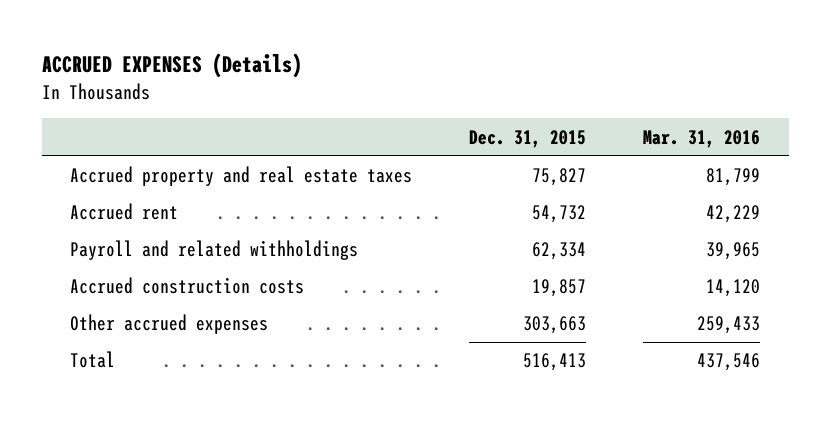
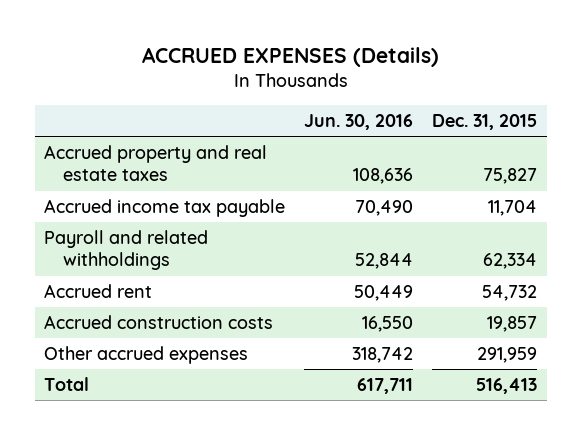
- | Dec. 31, 2015 | Mar. 31, 2016
+ | Jun. 30, 2016 | Dec. 31, 2015
+ Accrued income tax payable | 70,490 | 11,704
moved down: Accrued rent | 50,449 | 54,732
- Other accrued expenses | 303,663 | 259,433
+ Other accrued expenses | 318,742 | 291,959

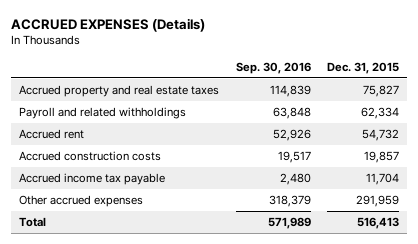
- | Jun. 30, 2016 | Dec. 31, 2015
+ | Sep. 30, 2016 | Dec. 31, 2015
moved down: Accrued income tax payable | 2,480 | 11,704

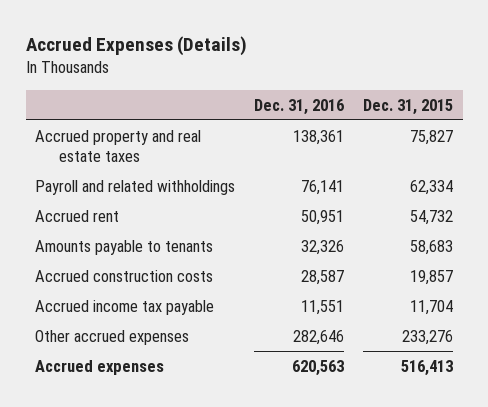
- ACCRUED EXPENSES (Details)
+ Accrued Expenses (Details)
- | Sep. 30, 2016 | Dec. 31, 2015
+ | Dec. 31, 2016 | Dec. 31, 2015
+ Amounts payable to tenants | 32,326 | 58,683
- Other accrued expenses | 318,379 | 291,959
- Total | 571,989 | 516,413
+ Other accrued expenses | 282,646 | 233,276
+ Accrued expenses | 620,563 | 516,413

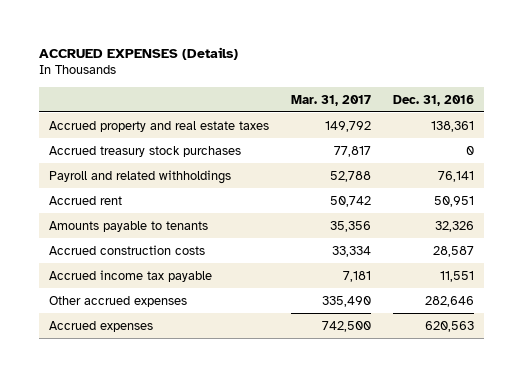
- Accrued Expenses (Details)
+ ACCRUED EXPENSES (Details)
- | Dec. 31, 2016 | Dec. 31, 2015
+ | Mar. 31, 2017 | Dec. 31, 2016
+ Accrued treasury stock purchases | 77,817 | 0

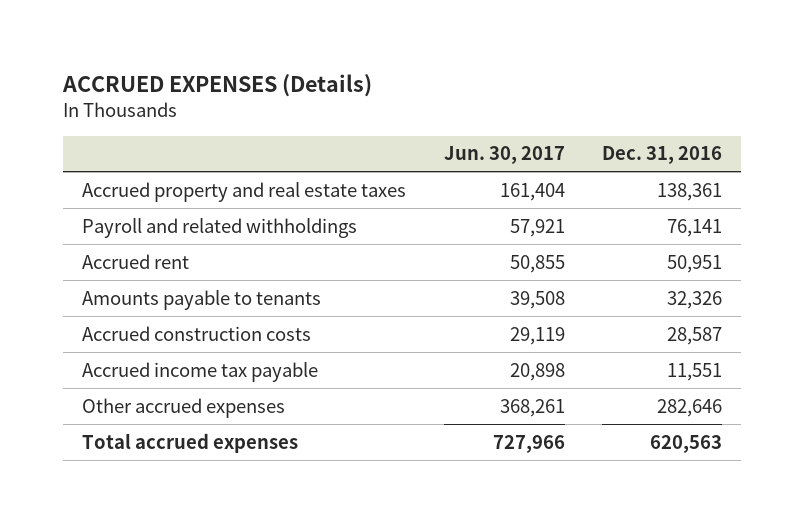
- | Mar. 31, 2017 | Dec. 31, 2016
+ | Jun. 30, 2017 | Dec. 31, 2016
- Accrued treasury stock purchases | 77,817 | 0
- Accrued expenses | 742,500 | 620,563
+ Total accrued expenses | 727,966 | 620,563

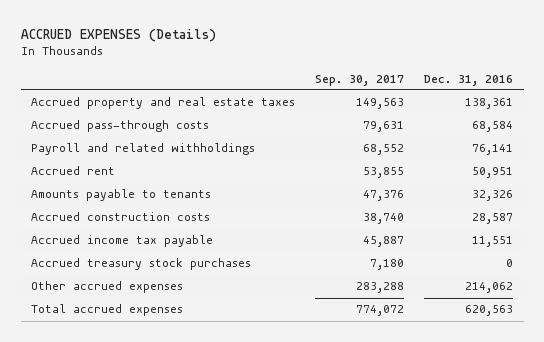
- | Jun. 30, 2017 | Dec. 31, 2016
+ | Sep. 30, 2017 | Dec. 31, 2016
+ Accrued pass-through costs | 79,631 | 68,584
- Other accrued expenses | 368,261 | 282,646
+ Accrued treasury stock purchases | 7,180 | 0
+ Other accrued expenses | 283,288 | 214,062

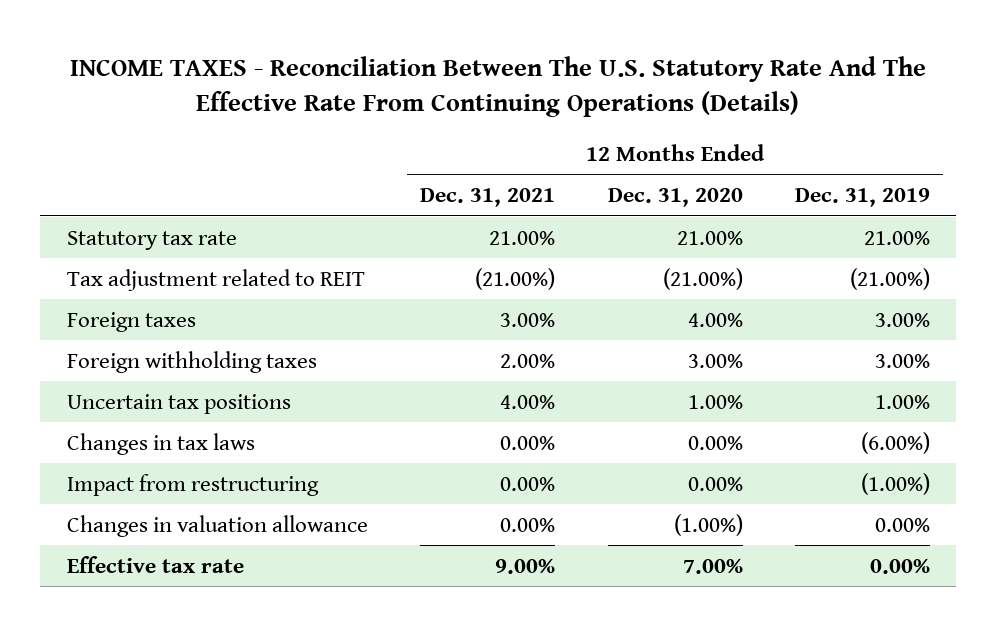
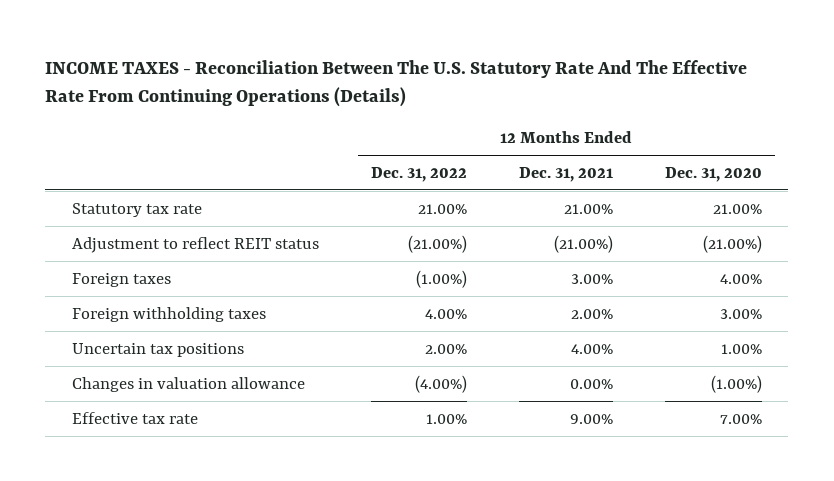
- | 12 Months Ended Dec. 31, 2021 | 12 Months Ended Dec. 31, 2020 | 12 Months Ended Dec. 31, 2019
+ | 12 Months Ended Dec. 31, 2022 | 12 Months Ended Dec. 31, 2021 | 12 Months Ended Dec. 31, 2020
- Tax adjustment related to REIT | (21.00%) | (21.00%) | (21.00%)
+ Adjustment to reflect REIT status | (21.00%) | (21.00%) | (21.00%)
- Changes in tax laws | 0.00% | 0.00% | (6.00%)
- Impact from restructuring | 0.00% | 0.00% | (1.00%)

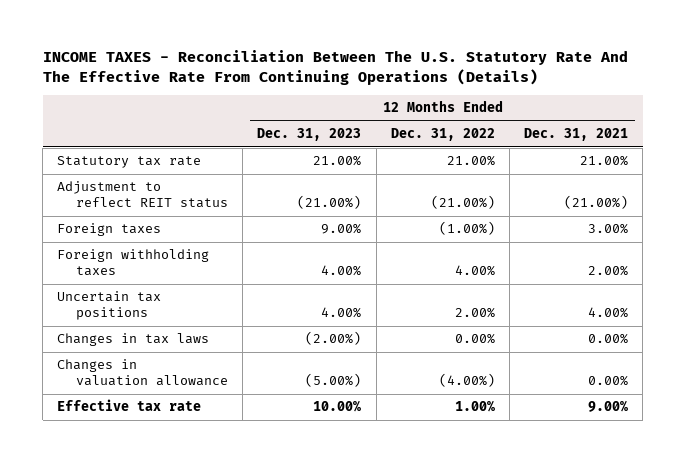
- | 12 Months Ended Dec. 31, 2022 | 12 Months Ended Dec. 31, 2021 | 12 Months Ended Dec. 31, 2020
+ | 12 Months Ended Dec. 31, 2023 | 12 Months Ended Dec. 31, 2022 | 12 Months Ended Dec. 31, 2021
+ Changes in tax laws | (2.00%) | 0.00% | 0.00%

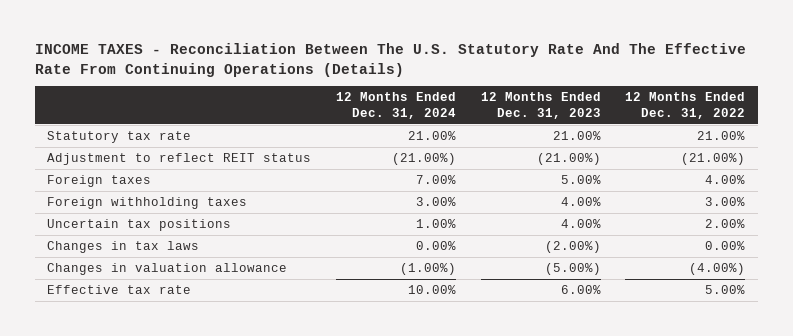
- | 12 Months Ended Dec. 31, 2023 | 12 Months Ended Dec. 31, 2022 | 12 Months Ended Dec. 31, 2021
+ | 12 Months Ended Dec. 31, 2024 | 12 Months Ended Dec. 31, 2023 | 12 Months Ended Dec. 31, 2022
- Foreign taxes | 9.00% | (1.00%) | 3.00%
- Foreign withholding taxes | 4.00% | 4.00% | 2.00%
+ Foreign taxes | 7.00% | 5.00% | 4.00%
+ Foreign withholding taxes | 3.00% | 4.00% | 3.00%
- Effective tax rate | 10.00% | 1.00% | 9.00%
+ Effective tax rate | 10.00% | 6.00% | 5.00%

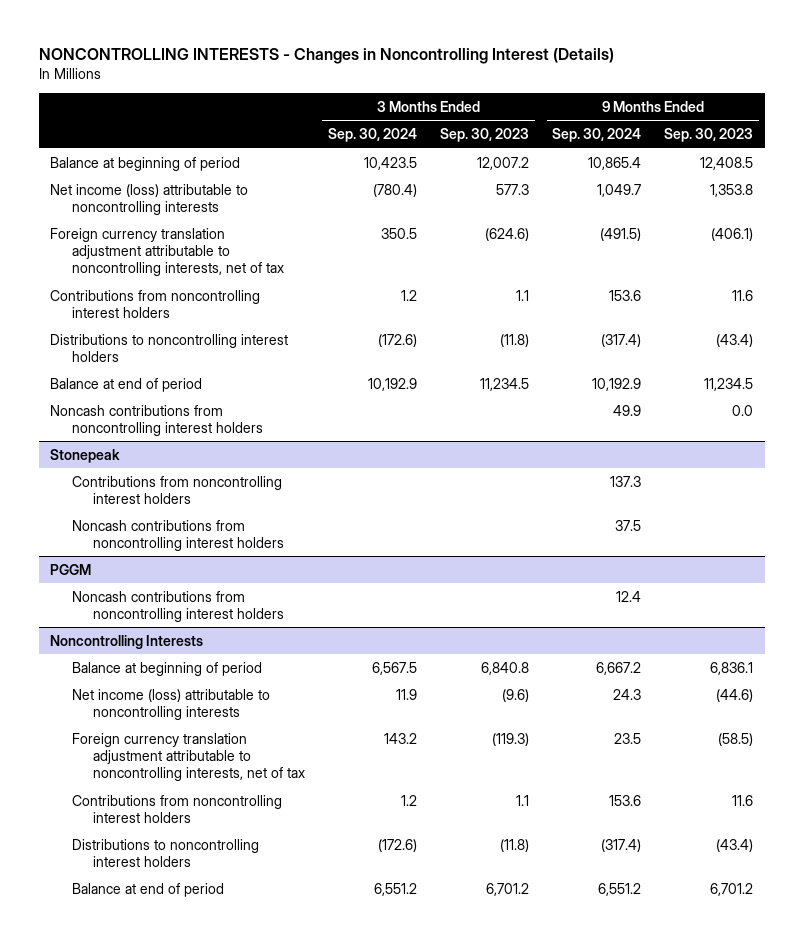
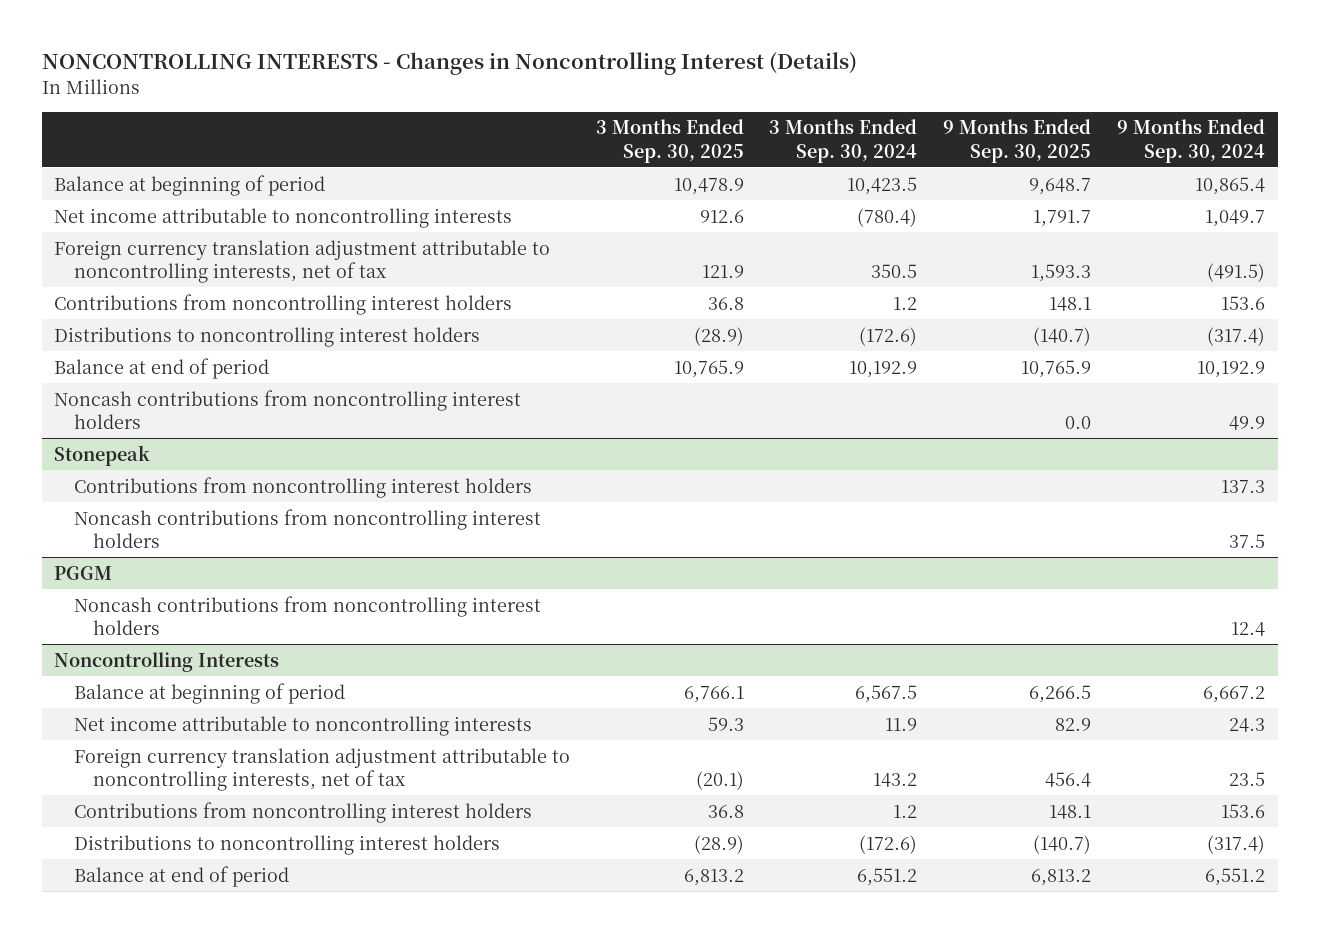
- | 3 Months Ended Sep. 30, 2024 | 3 Months Ended Sep. 30, 2023 | 9 Months Ended Sep. 30, 2024 | 9 Months Ended Sep. 30, 2023
+ | 3 Months Ended Sep. 30, 2025 | 3 Months Ended Sep. 30, 2024 | 9 Months Ended Sep. 30, 2025 | 9 Months Ended Sep. 30, 2024
- Net income (loss) attributable to noncontrolling interests | (780.4) | 577.3 | 1,049.7 | 1,353.8
+ Net income attributable to noncontrolling interests | 912.6 | (780.4) | 1,791.7 | 1,049.7
@ Noncontrolling Interests
- Net income (loss) attributable to noncontrolling interests | 11.9 | (9.6) | 24.3 | (44.6)
+ Net income attributable to noncontrolling interests | 59.3 | 11.9 | 82.9 | 24.3

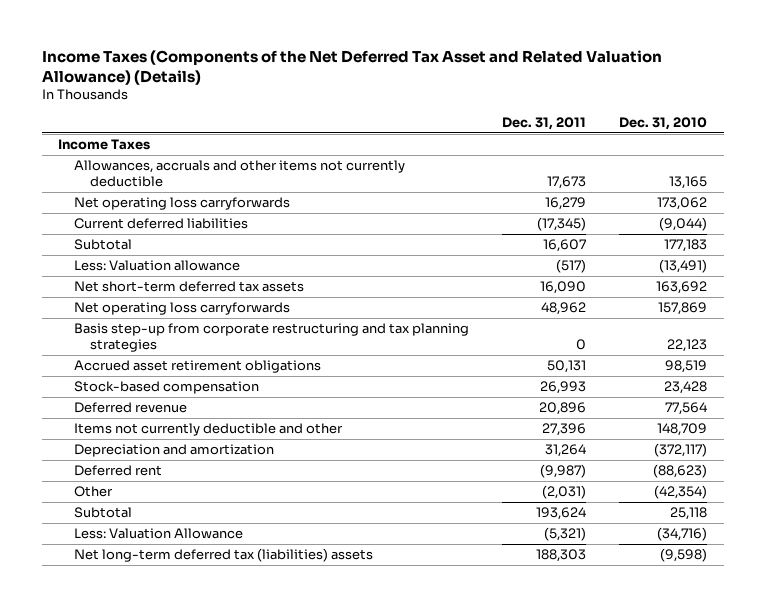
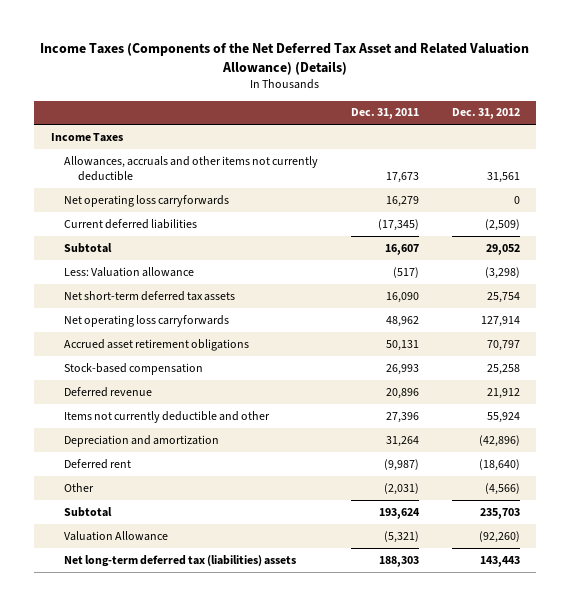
- | Dec. 31, 2011 | Dec. 31, 2010
+ | Dec. 31, 2011 | Dec. 31, 2012
- Basis step-up from corporate restructuring and tax planning strategies | 0 | 22,123
- Less: Valuation Allowance | (5,321) | (34,716)
+ Valuation Allowance | (5,321) | (92,260)

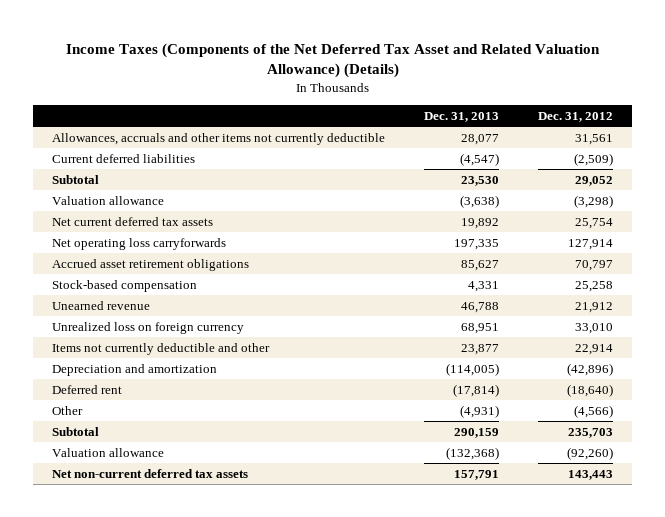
- | Dec. 31, 2011 | Dec. 31, 2012
+ | Dec. 31, 2013 | Dec. 31, 2012
- Income Taxes
- Net operating loss carryforwards | 16,279 | 0
- Less: Valuation allowance | (517) | (3,298)
- Net short-term deferred tax assets | 16,090 | 25,754
+ Valuation allowance | (3,638) | (3,298)
+ Net current deferred tax assets | 19,892 | 25,754
- Deferred revenue | 20,896 | 21,912
- Items not currently deductible and other | 27,396 | 55,924
+ Unearned revenue | 46,788 | 21,912
+ Unrealized loss on foreign currency | 68,951 | 33,010
+ Items not currently deductible and other | 23,877 | 22,914
- Valuation Allowance | (5,321) | (92,260)
- Net long-term deferred tax (liabilities) assets | 188,303 | 143,443
+ Valuation allowance | (132,368) | (92,260)
+ Net non-current deferred tax assets | 157,791 | 143,443

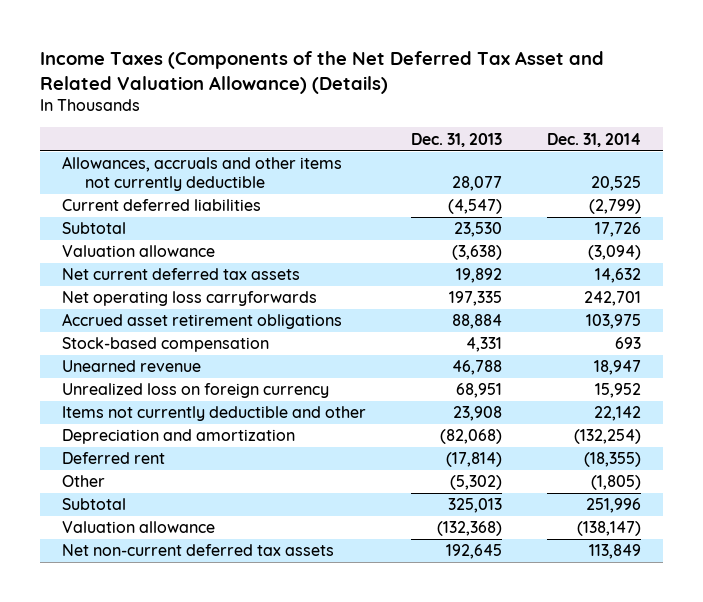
- | Dec. 31, 2013 | Dec. 31, 2012
+ | Dec. 31, 2013 | Dec. 31, 2014
- Accrued asset retirement obligations | 85,627 | 70,797
+ Accrued asset retirement obligations | 88,884 | 103,975
- Items not currently deductible and other | 23,877 | 22,914
- Depreciation and amortization | (114,005) | (42,896)
+ Items not currently deductible and other | 23,908 | 22,142
+ Depreciation and amortization | (82,068) | (132,254)
- Other | (4,931) | (4,566)
- Subtotal | 290,159 | 235,703
+ Other | (5,302) | (1,805)
+ Subtotal | 325,013 | 251,996
- Net non-current deferred tax assets | 157,791 | 143,443
+ Net non-current deferred tax assets | 192,645 | 113,849

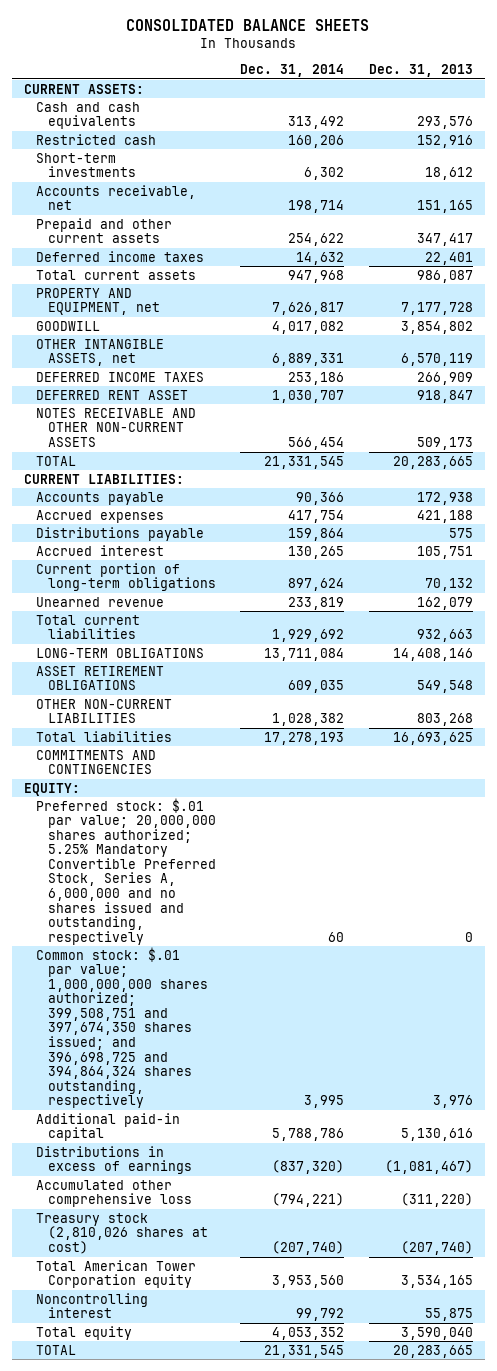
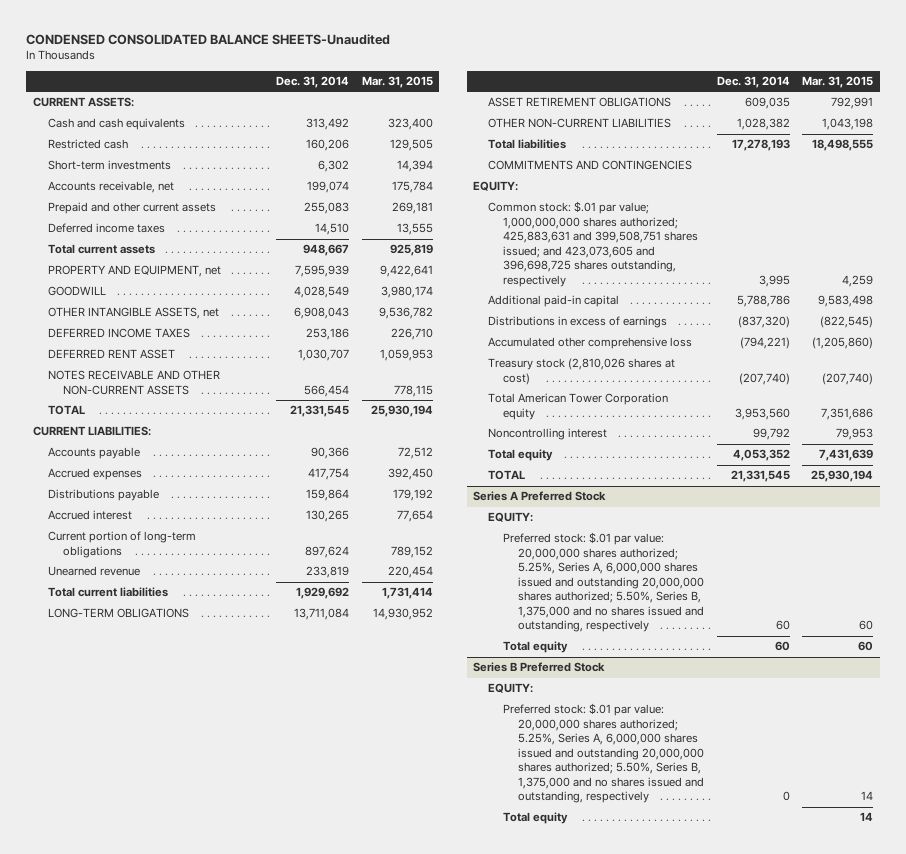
- CONSOLIDATED BALANCE SHEETS
+ CONDENSED CONSOLIDATED BALANCE SHEETS-Unaudited
- | Dec. 31, 2014 | Dec. 31, 2013
+ | Dec. 31, 2014 | Mar. 31, 2015
- Accounts receivable, net | 198,714 | 151,165
- Prepaid and other current assets | 254,622 | 347,417
- Deferred income taxes | 14,632 | 22,401
- Total current assets | 947,968 | 986,087
- PROPERTY AND EQUIPMENT, net | 7,626,817 | 7,177,728
- GOODWILL | 4,017,082 | 3,854,802
- OTHER INTANGIBLE ASSETS, net | 6,889,331 | 6,570,119
+ Accounts receivable, net | 199,074 | 175,784
+ Prepaid and other current assets | 255,083 | 269,181
+ Deferred income taxes | 14,510 | 13,555
+ Total current assets | 948,667 | 925,819
+ PROPERTY AND EQUIPMENT, net | 7,595,939 | 9,422,641
+ GOODWILL | 4,028,549 | 3,980,174
+ OTHER INTANGIBLE ASSETS, net | 6,908,043 | 9,536,782
- Preferred stock: $.01 par value; 20,000,000 shares authorized; 5.25% Mandatory Convertible Preferred Stock, Series A, 6,000,000 and no shares issued and outstanding, respectively | 60 | 0
- Common stock: $.01 par value; 1,000,000,000 shares authorized; 399,508,751 and 397,674,350 shares issued; and 396,698,725 and 394,864,324 shares outstanding, respectively | 3,995 | 3,976
+ Common stock: $.01 par value; 1,000,000,000 shares authorized; 425,883,631 and 399,508,751 shares issued; and 423,073,605 and 396,698,725 shares outstanding, respectively | 3,995 | 4,259
+ Series A Preferred Stock
+ EQUITY:
+ Preferred stock: $.01 par value: 20,000,000 shares authorized; 5.25%, Series A, 6,000,000 shares issued and outstanding 20,000,000 shares authorized; 5.50%, Series B, 1,375,000 and no shares issued and outstanding, respectively | 60 | 60
+ Total equity | 60 | 60
+ Series B Preferred Stock
+ EQUITY:
+ Preferred stock: $.01 par value: 20,000,000 shares authorized; 5.25%, Series A, 6,000,000 shares issued and outstanding 20,000,000 shares authorized; 5.50%, Series B, 1,375,000 and no shares issued and outstanding, respectively | 0 | 14
+ Total equity | | 14

